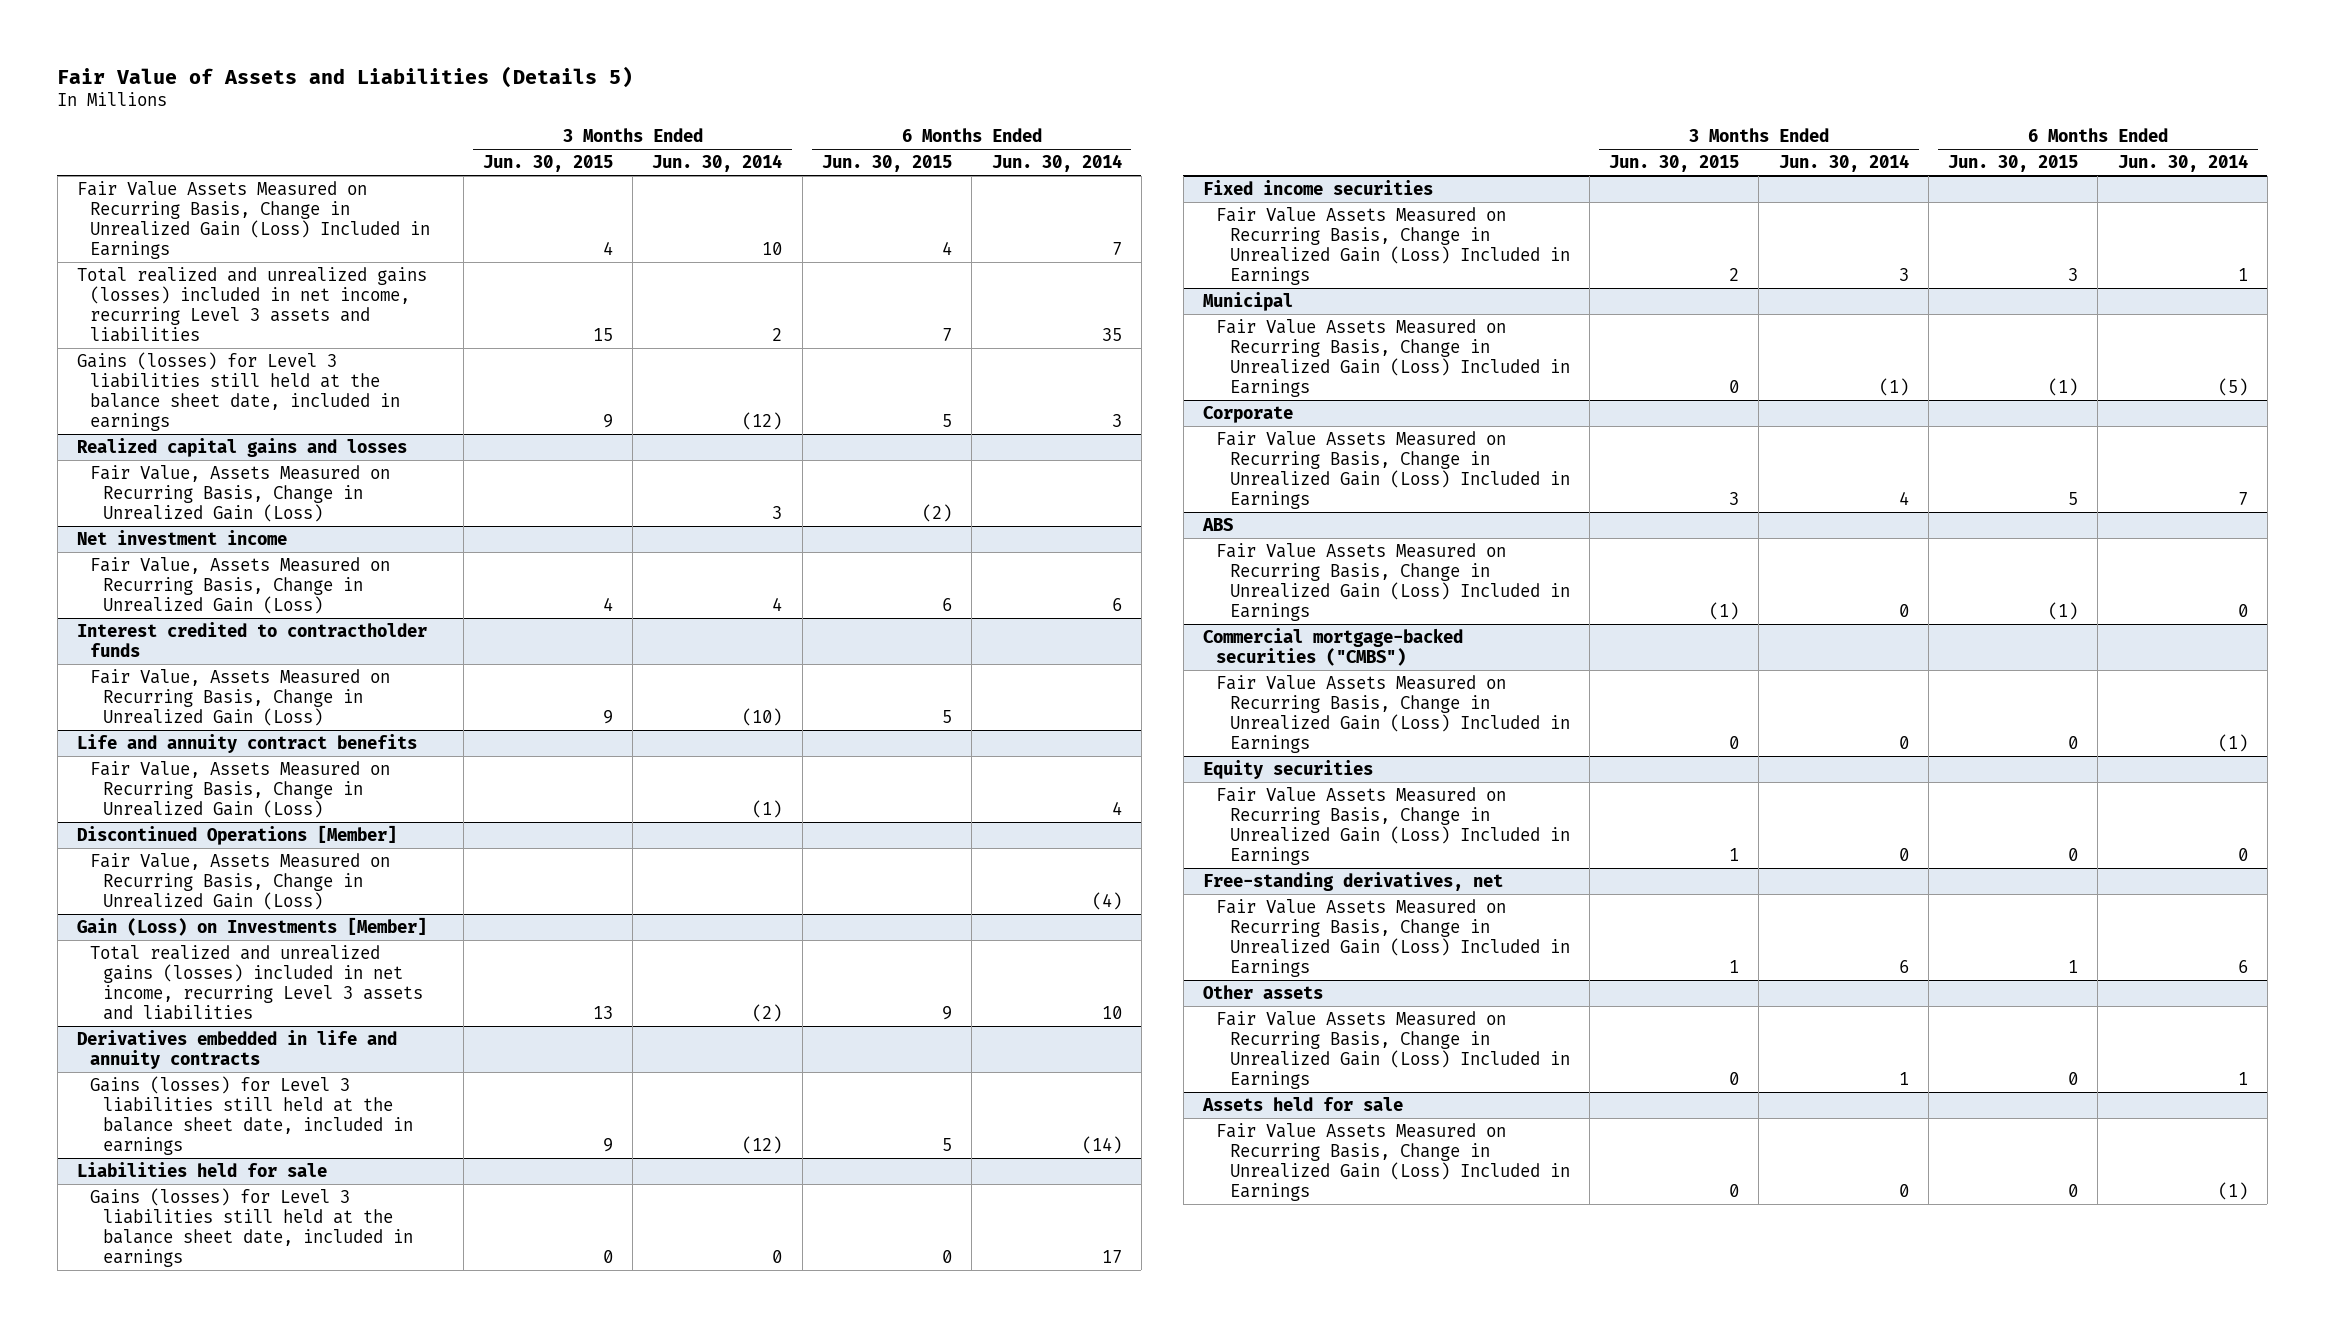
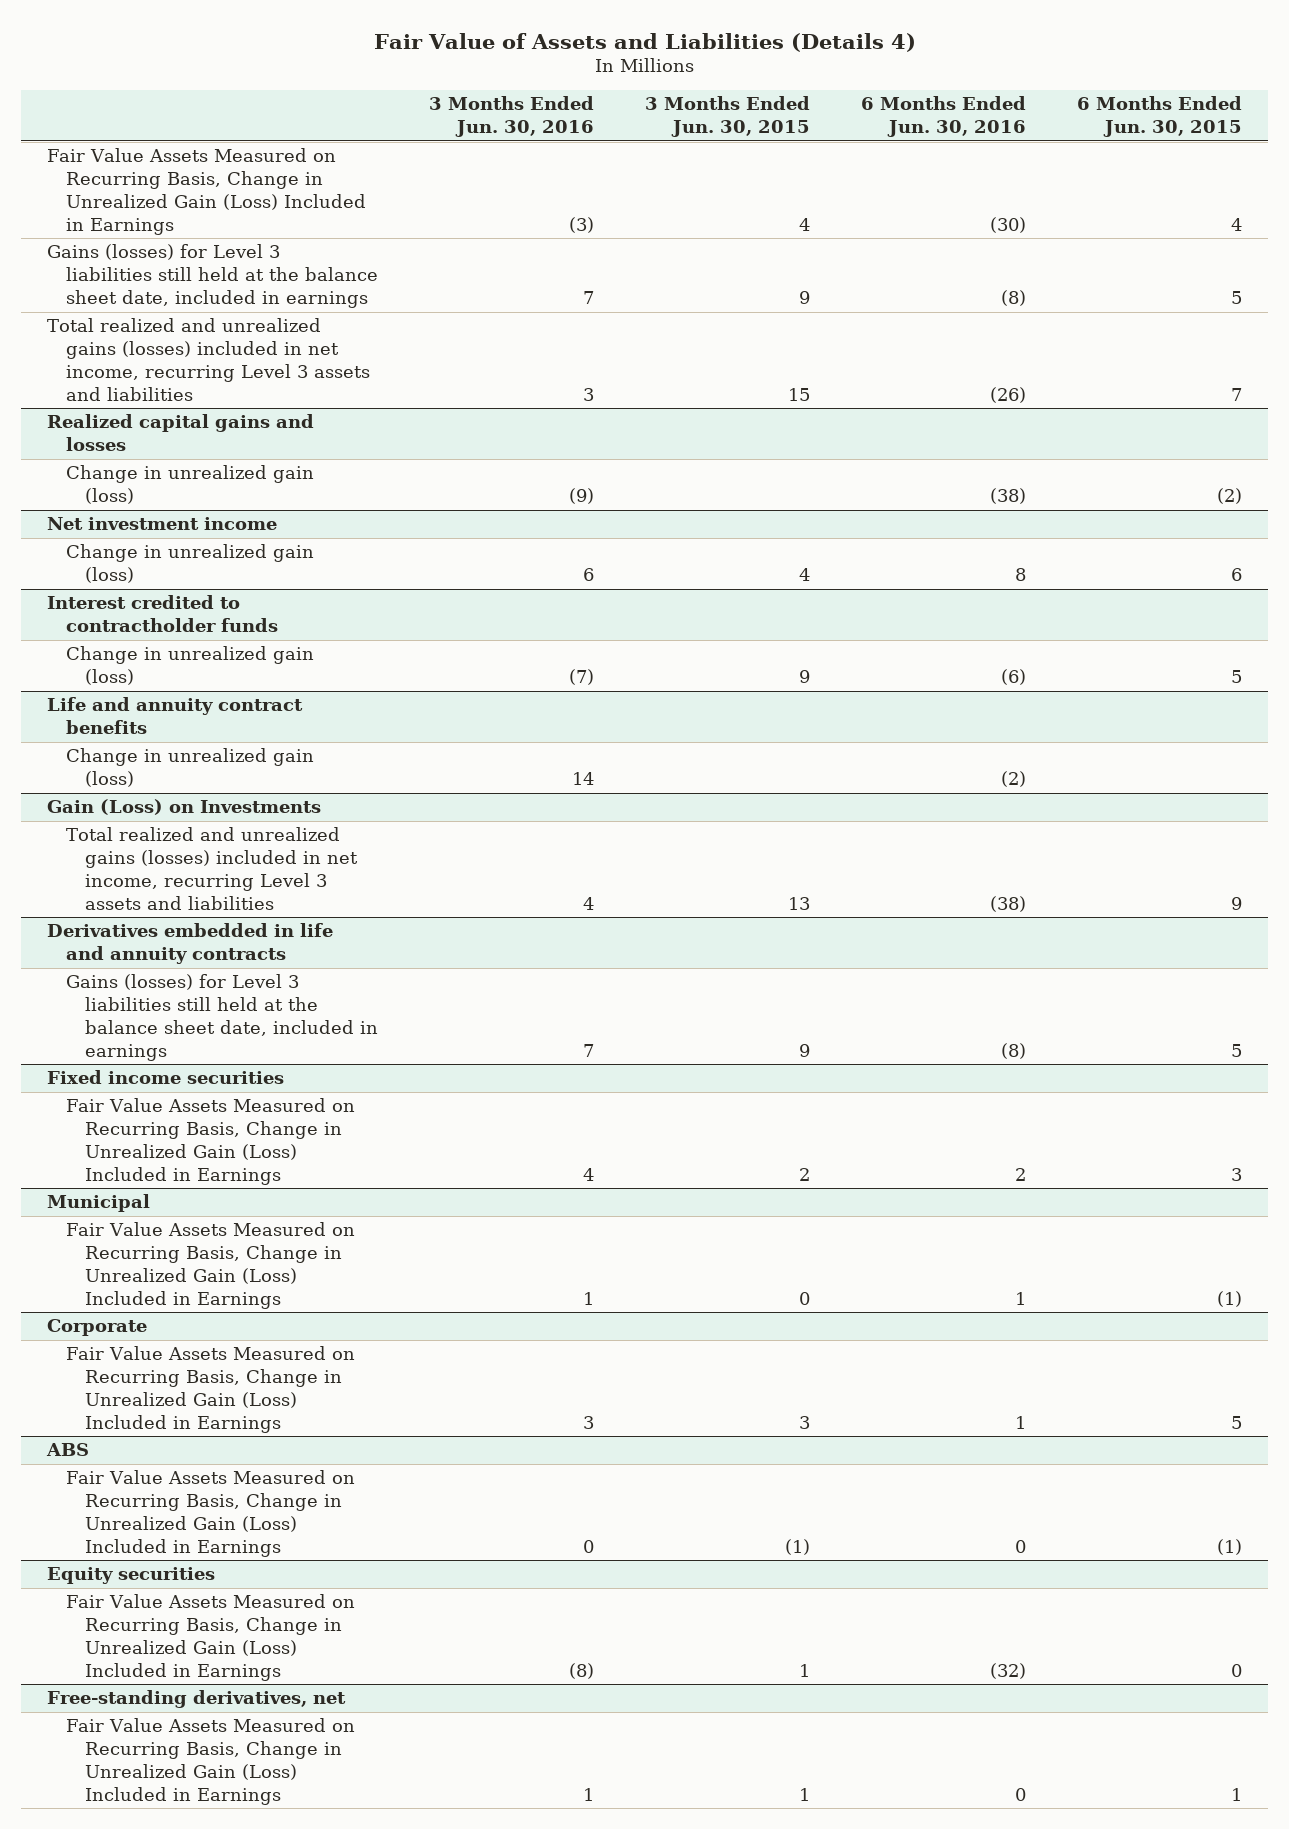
- Fair Value of Assets and Liabilities (Details 5)
+ Fair Value of Assets and Liabilities (Details 4)
- | 3 Months Ended Jun. 30, 2015 | 3 Months Ended Jun. 30, 2014 | 6 Months Ended Jun. 30, 2015 | 6 Months Ended Jun. 30, 2014
+ | 3 Months Ended Jun. 30, 2016 | 3 Months Ended Jun. 30, 2015 | 6 Months Ended Jun. 30, 2016 | 6 Months Ended Jun. 30, 2015
moved down: Total realized and unrealized gains (losses) included in net income, recurring Level 3 assets and liabilities | 3 | 15 | (26) | 7
@ Realized capital gains and losses
- Fair Value, Assets Measured on Recurring Basis, Change in Unrealized Gain (Loss) | | 3 | (2) |
+ Change in unrealized gain (loss) | (9) | | (38) | (2)
@ Net investment income
- Fair Value, Assets Measured on Recurring Basis, Change in Unrealized Gain (Loss) | 4 | 4 | 6 | 6
+ Change in unrealized gain (loss) | 6 | 4 | 8 | 6
@ Interest credited to contractholder funds
- Fair Value, Assets Measured on Recurring Basis, Change in Unrealized Gain (Loss) | 9 | (10) | 5 |
+ Change in unrealized gain (loss) | (7) | 9 | (6) | 5
@ Life and annuity contract benefits
- Fair Value, Assets Measured on Recurring Basis, Change in Unrealized Gain (Loss) | | (1) | | 4
- Discontinued Operations [Member]
- Fair Value, Assets Measured on Recurring Basis, Change in Unrealized Gain (Loss) | | | | (4)
- Gain (Loss) on Investments [Member]
@ Life and annuity contract benefits
+ Change in unrealized gain (loss) | 14 | | (2) |
+ Gain (Loss) on Investments
- Liabilities held for sale
- Gains (losses) for Level 3 liabilities still held at the balance sheet date, included in earnings | 0 | 0 | 0 | 17
- Commercial mortgage-backed securities ("CMBS")
- Fair Value Assets Measured on Recurring Basis, Change in Unrealized Gain (Loss) Included in Earnings | 0 | 0 | 0 | (1)
- Other assets
- Fair Value Assets Measured on Recurring Basis, Change in Unrealized Gain (Loss) Included in Earnings | 0 | 1 | 0 | 1
- Assets held for sale
- Fair Value Assets Measured on Recurring Basis, Change in Unrealized Gain (Loss) Included in Earnings | 0 | 0 | 0 | (1)

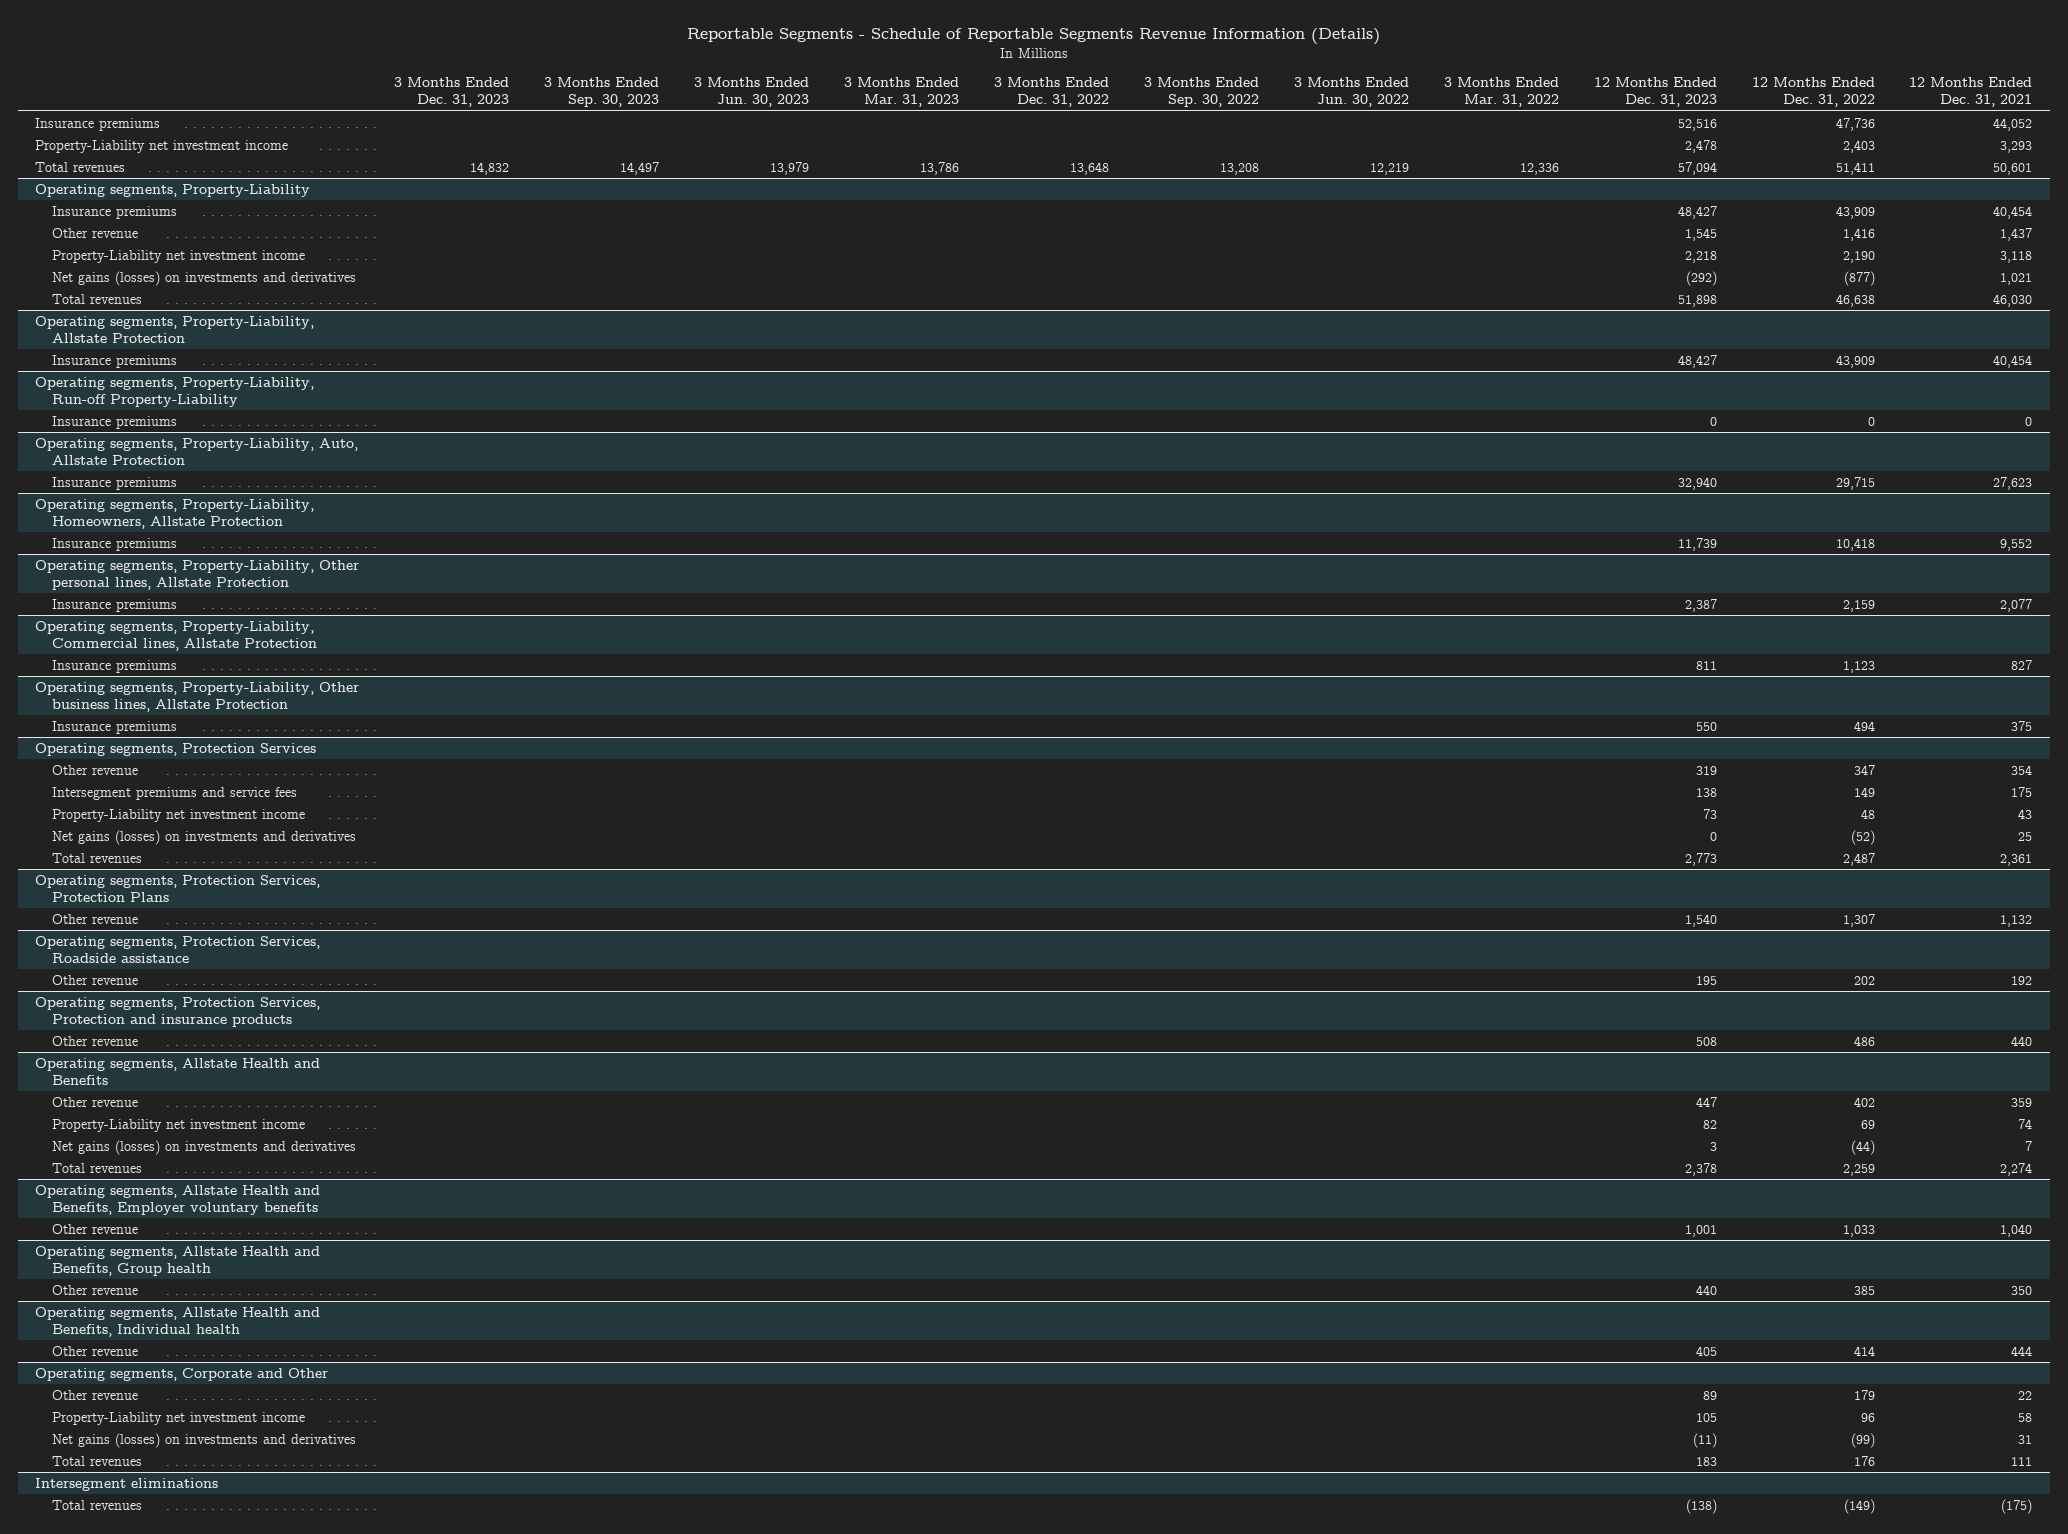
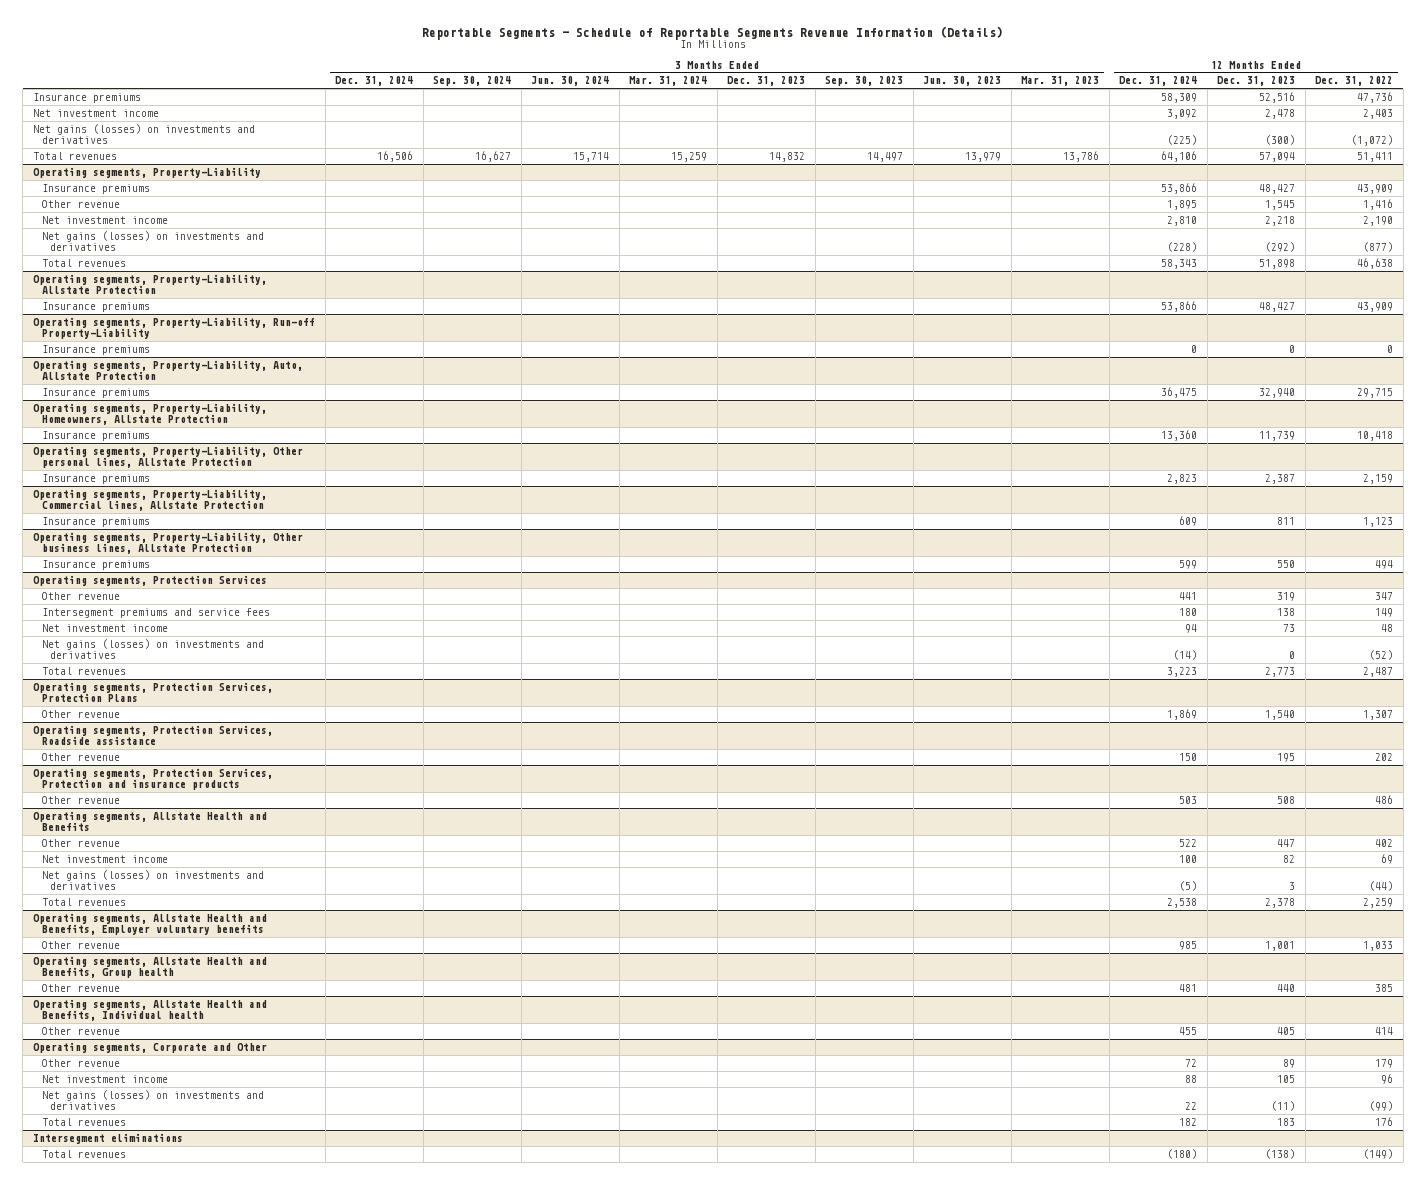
- | 3 Months Ended Dec. 31, 2023 | 3 Months Ended Sep. 30, 2023 | 3 Months Ended Jun. 30, 2023 | 3 Months Ended Mar. 31, 2023 | 3 Months Ended Dec. 31, 2022 | 3 Months Ended Sep. 30, 2022 | 3 Months Ended Jun. 30, 2022 | 3 Months Ended Mar. 31, 2022 | 12 Months Ended Dec. 31, 2023 | 12 Months Ended Dec. 31, 2022 | 12 Months Ended Dec. 31, 2021
+ | 3 Months Ended Dec. 31, 2024 | 3 Months Ended Sep. 30, 2024 | 3 Months Ended Jun. 30, 2024 | 3 Months Ended Mar. 31, 2024 | 3 Months Ended Dec. 31, 2023 | 3 Months Ended Sep. 30, 2023 | 3 Months Ended Jun. 30, 2023 | 3 Months Ended Mar. 31, 2023 | 12 Months Ended Dec. 31, 2024 | 12 Months Ended Dec. 31, 2023 | 12 Months Ended Dec. 31, 2022
- Property-Liability net investment income | | | | | | | | | 2,478 | 2,403 | 3,293
+ Net investment income | | | | | | | | | 3,092 | 2,478 | 2,403
+ Net gains (losses) on investments and derivatives | | | | | | | | | (225) | (300) | (1,072)
@ Operating segments, Property-Liability
- Property-Liability net investment income | | | | | | | | | 2,218 | 2,190 | 3,118
+ Net investment income | | | | | | | | | 2,810 | 2,218 | 2,190
@ Operating segments, Protection Services
- Property-Liability net investment income | | | | | | | | | 73 | 48 | 43
+ Net investment income | | | | | | | | | 94 | 73 | 48
@ Operating segments, Allstate Health and Benefits
- Property-Liability net investment income | | | | | | | | | 82 | 69 | 74
+ Net investment income | | | | | | | | | 100 | 82 | 69
@ Operating segments, Corporate and Other
- Property-Liability net investment income | | | | | | | | | 105 | 96 | 58
+ Net investment income | | | | | | | | | 88 | 105 | 96

